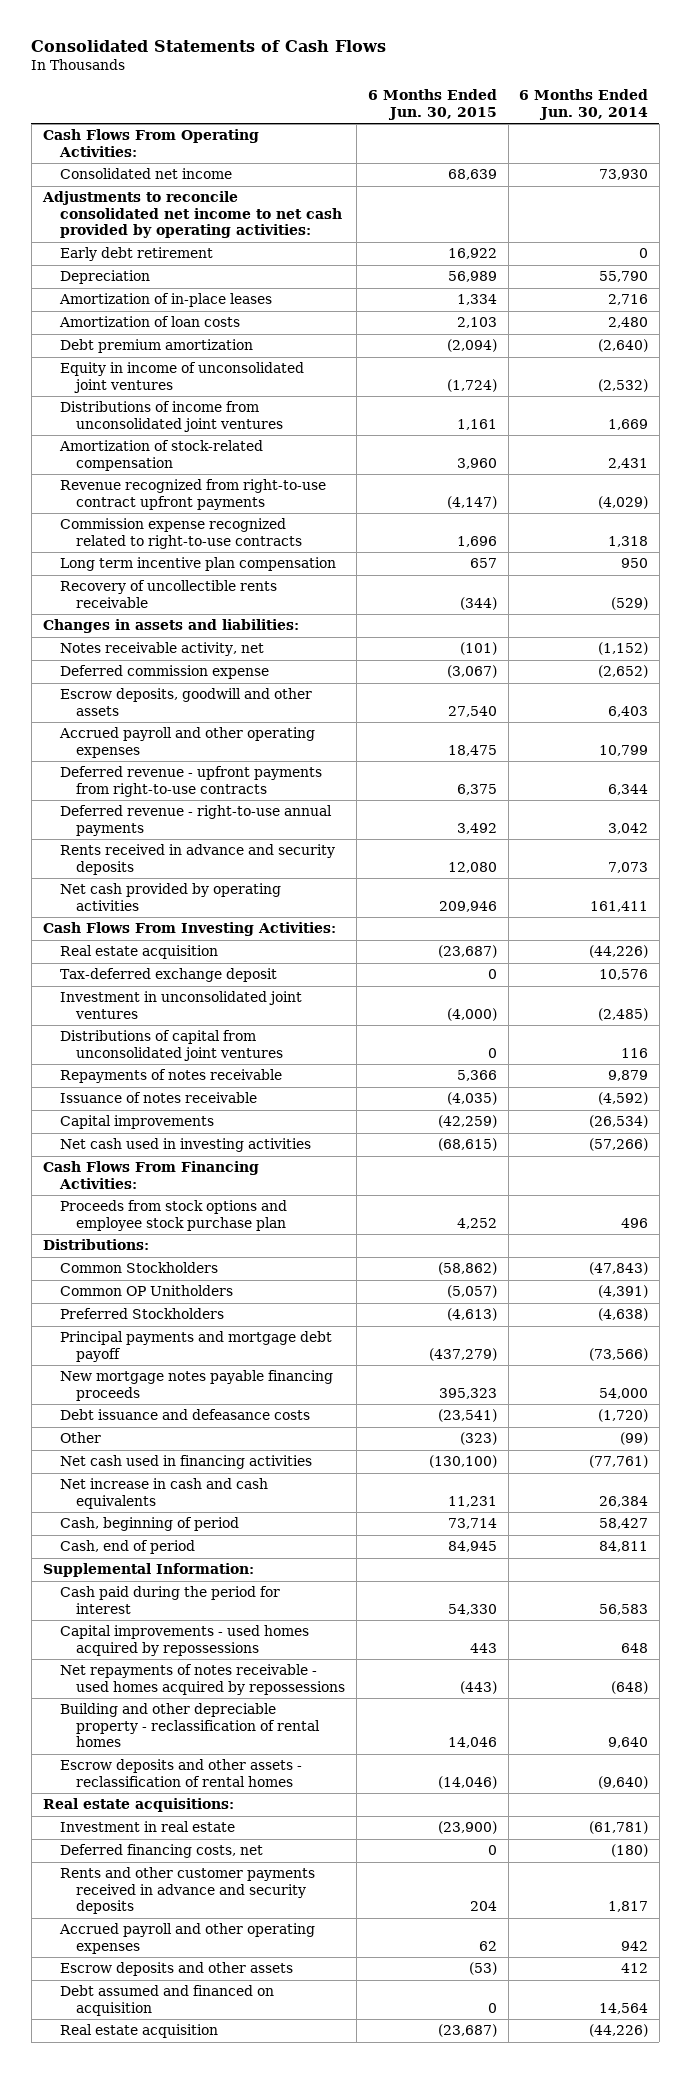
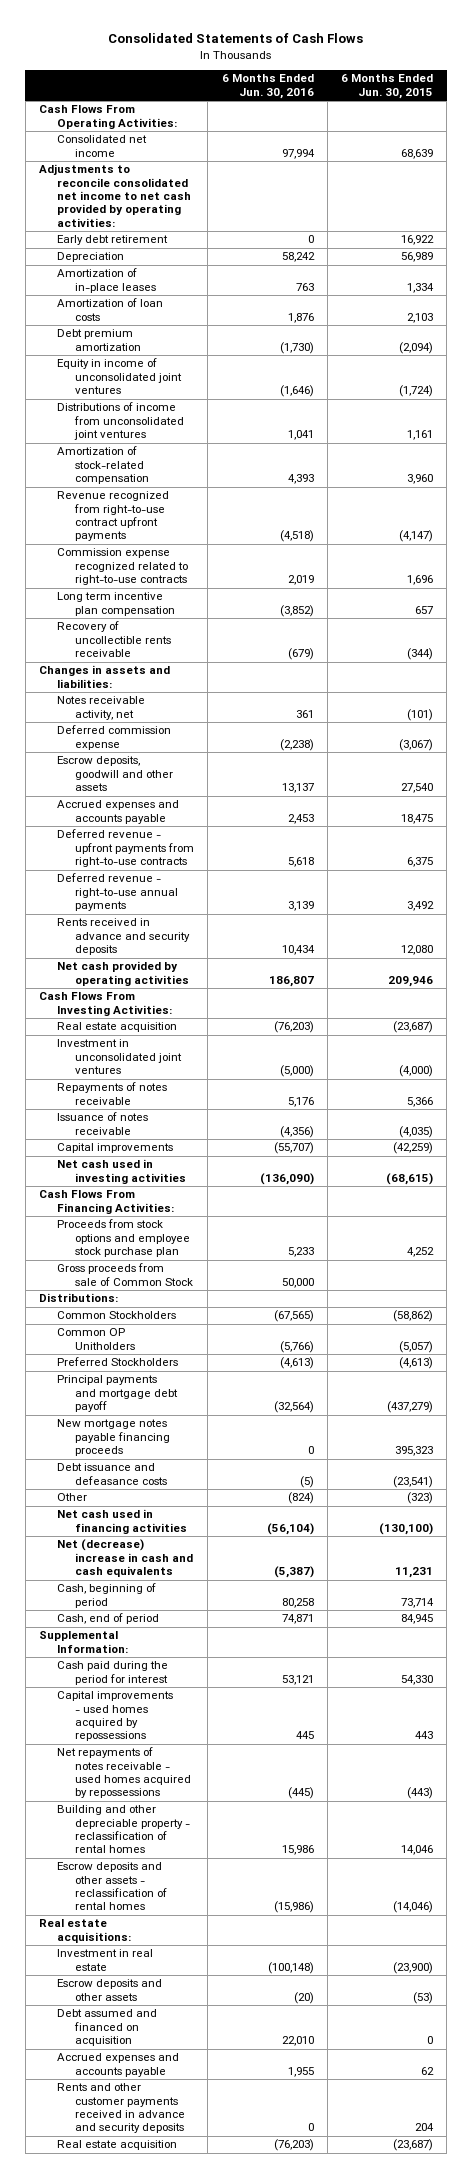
- | 6 Months Ended Jun. 30, 2015 | 6 Months Ended Jun. 30, 2014
+ | 6 Months Ended Jun. 30, 2016 | 6 Months Ended Jun. 30, 2015
- Accrued payroll and other operating expenses | 18,475 | 10,799
+ Accrued expenses and accounts payable | 2,453 | 18,475
- Tax-deferred exchange deposit | 0 | 10,576
- Distributions of capital from unconsolidated joint ventures | 0 | 116
+ Gross proceeds from sale of Common Stock | 50,000 |
- Net increase in cash and cash equivalents | 11,231 | 26,384
+ Net (decrease) increase in cash and cash equivalents | (5,387) | 11,231
- Deferred financing costs, net | 0 | (180)
- Accrued payroll and other operating expenses | 62 | 942
+ Accrued expenses and accounts payable | 1,955 | 62
moved down: Rents and other customer payments received in advance and security deposits | 0 | 204

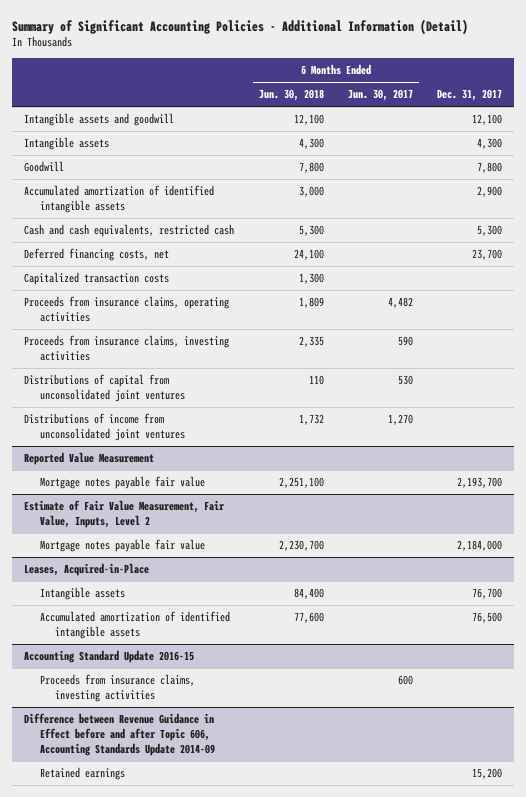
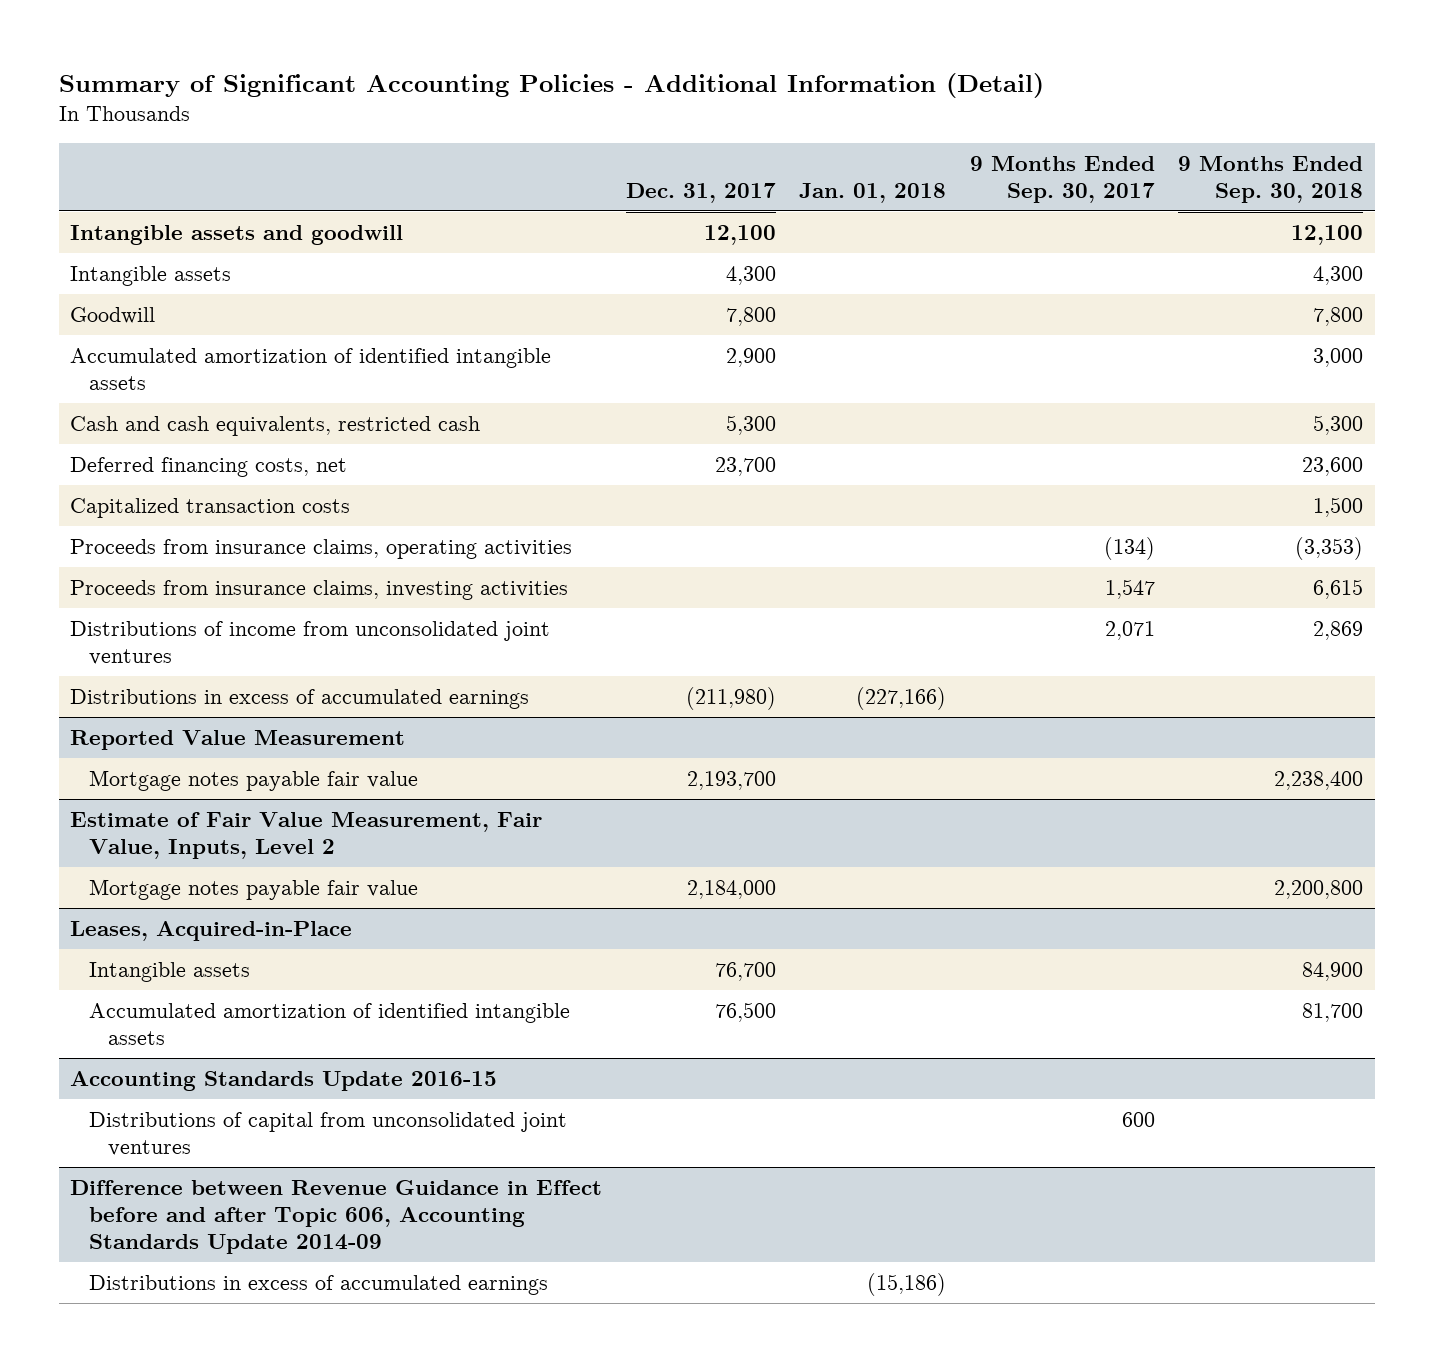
- | 6 Months Ended Jun. 30, 2018 | 6 Months Ended Jun. 30, 2017 | Dec. 31, 2017
+ | Dec. 31, 2017 | Jan. 01, 2018 | 9 Months Ended Sep. 30, 2017 | 9 Months Ended Sep. 30, 2018
- Distributions of capital from unconsolidated joint ventures | 110 | 530 |
+ Distributions in excess of accumulated earnings | (211,980) | (227,166) | |
- Accounting Standard Update 2016-15
- Proceeds from insurance claims, investing activities | | 600 |
+ Accounting Standards Update 2016-15
+ Distributions of capital from unconsolidated joint ventures | | | 600 |
@ Difference between Revenue Guidance in Effect before and after Topic 606, Accounting Standards Update 2014-09
- Retained earnings | | | 15,200
+ Distributions in excess of accumulated earnings | | (15,186) | |

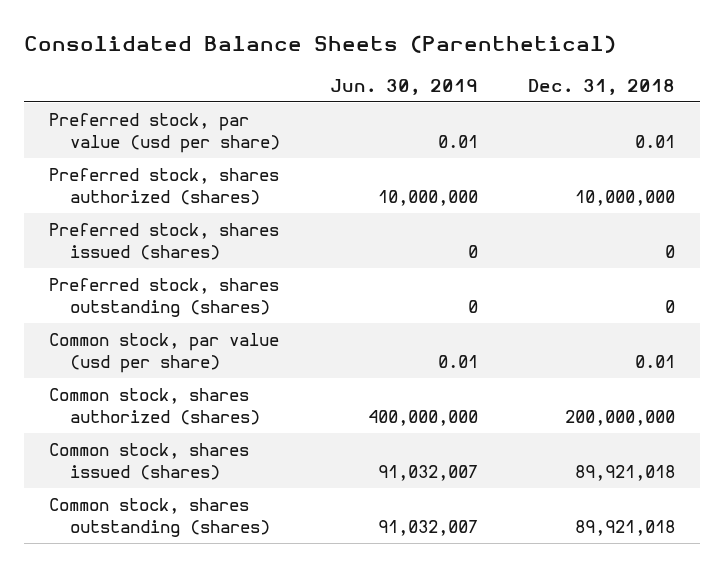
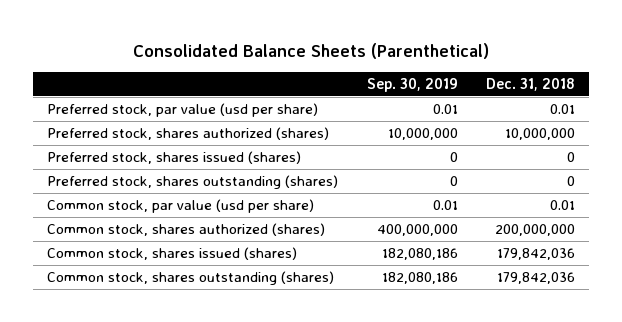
- | Jun. 30, 2019 | Dec. 31, 2018
+ | Sep. 30, 2019 | Dec. 31, 2018
- Common stock, shares issued (shares) | 91,032,007 | 89,921,018
- Common stock, shares outstanding (shares) | 91,032,007 | 89,921,018
+ Common stock, shares issued (shares) | 182,080,186 | 179,842,036
+ Common stock, shares outstanding (shares) | 182,080,186 | 179,842,036

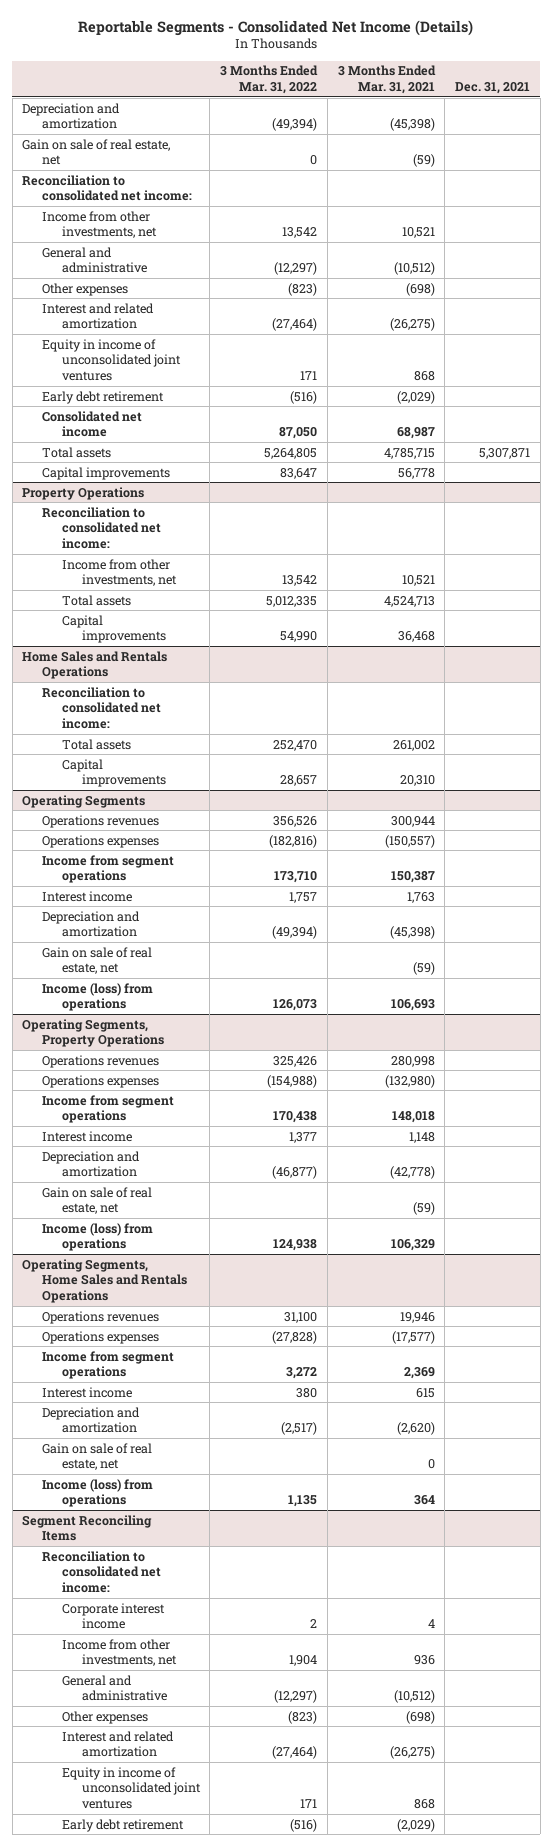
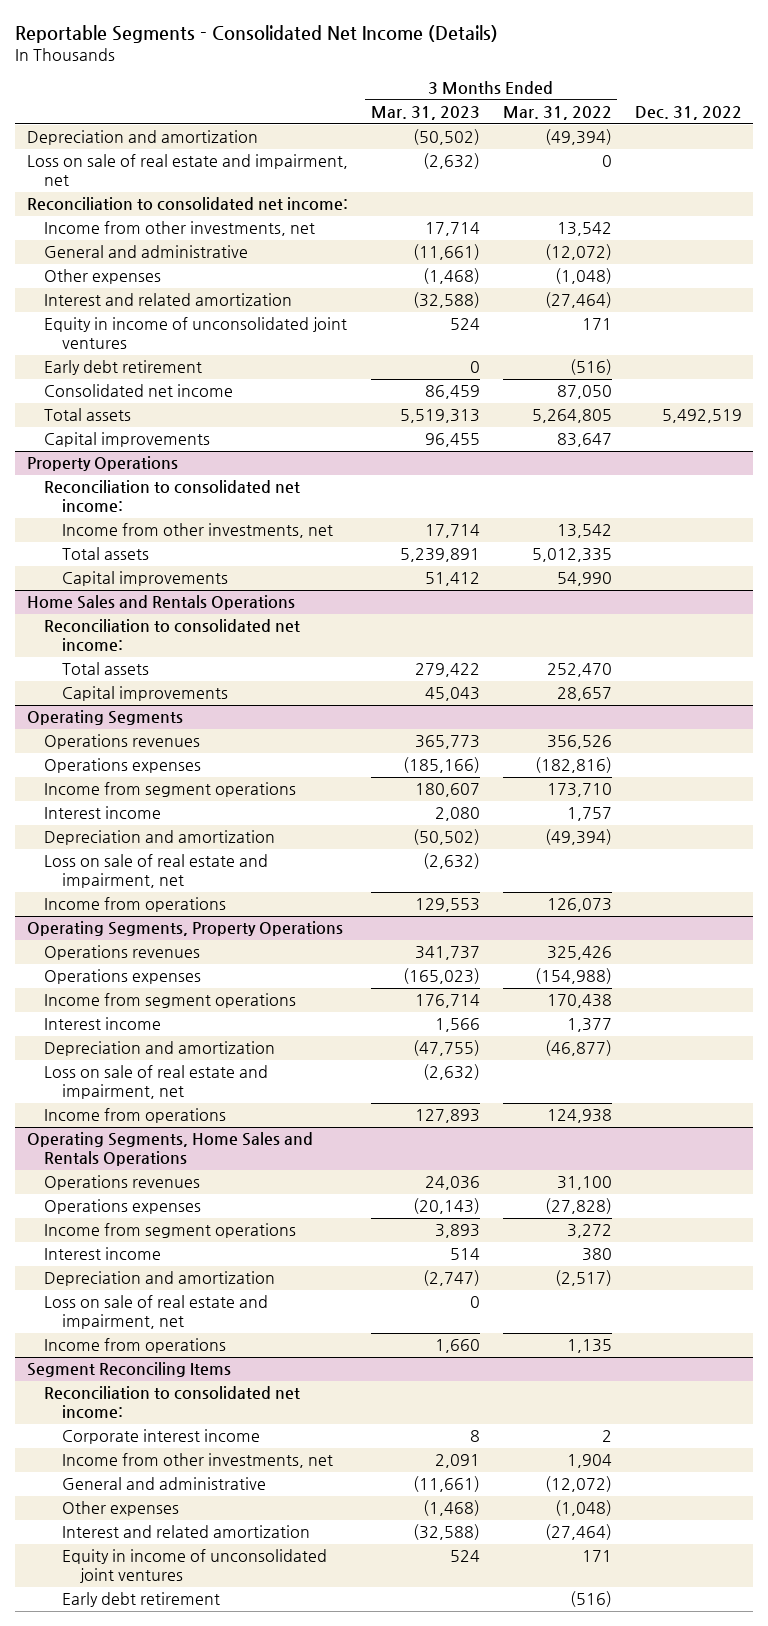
- | 3 Months Ended Mar. 31, 2022 | 3 Months Ended Mar. 31, 2021 | Dec. 31, 2021
+ | 3 Months Ended Mar. 31, 2023 | 3 Months Ended Mar. 31, 2022 | Dec. 31, 2022
- Gain on sale of real estate, net | 0 | (59) |
+ Loss on sale of real estate and impairment, net | (2,632) | 0 |
- General and administrative | (12,297) | (10,512) |
- Other expenses | (823) | (698) |
+ General and administrative | (11,661) | (12,072) |
+ Other expenses | (1,468) | (1,048) |
@ Operating Segments
- Gain on sale of real estate, net | | (59) |
- Income (loss) from operations | 126,073 | 106,693 |
+ Loss on sale of real estate and impairment, net | (2,632) | |
+ Income from operations | 129,553 | 126,073 |
@ Operating Segments, Property Operations
- Gain on sale of real estate, net | | (59) |
- Income (loss) from operations | 124,938 | 106,329 |
+ Loss on sale of real estate and impairment, net | (2,632) | |
+ Income from operations | 127,893 | 124,938 |
@ Operating Segments, Home Sales and Rentals Operations
- Gain on sale of real estate, net | | 0 |
- Income (loss) from operations | 1,135 | 364 |
+ Loss on sale of real estate and impairment, net | 0 | |
+ Income from operations | 1,660 | 1,135 |
@ Segment Reconciling Items
- General and administrative | (12,297) | (10,512) |
- Other expenses | (823) | (698) |
+ General and administrative | (11,661) | (12,072) |
+ Other expenses | (1,468) | (1,048) |

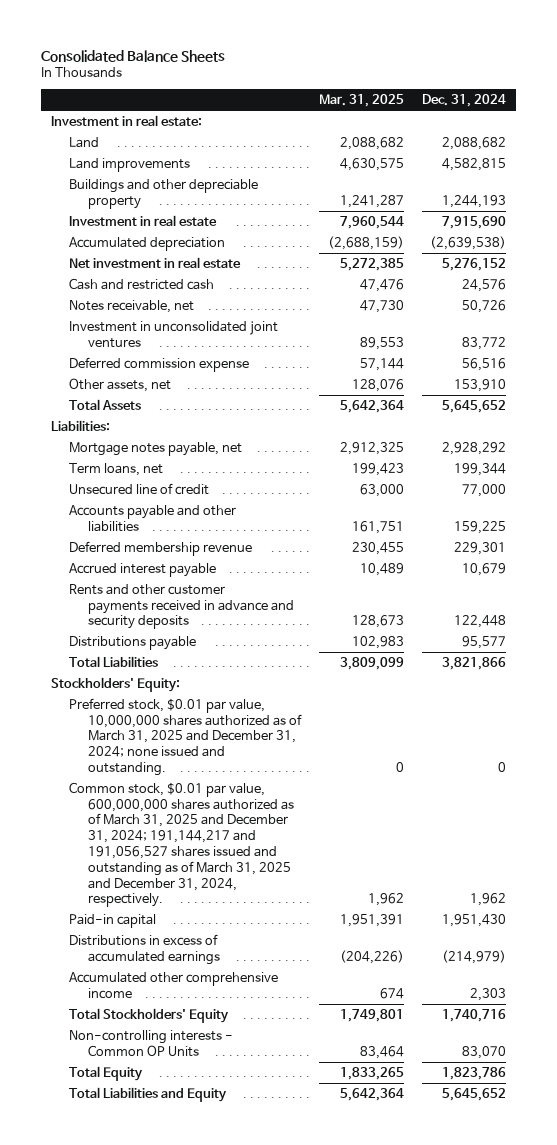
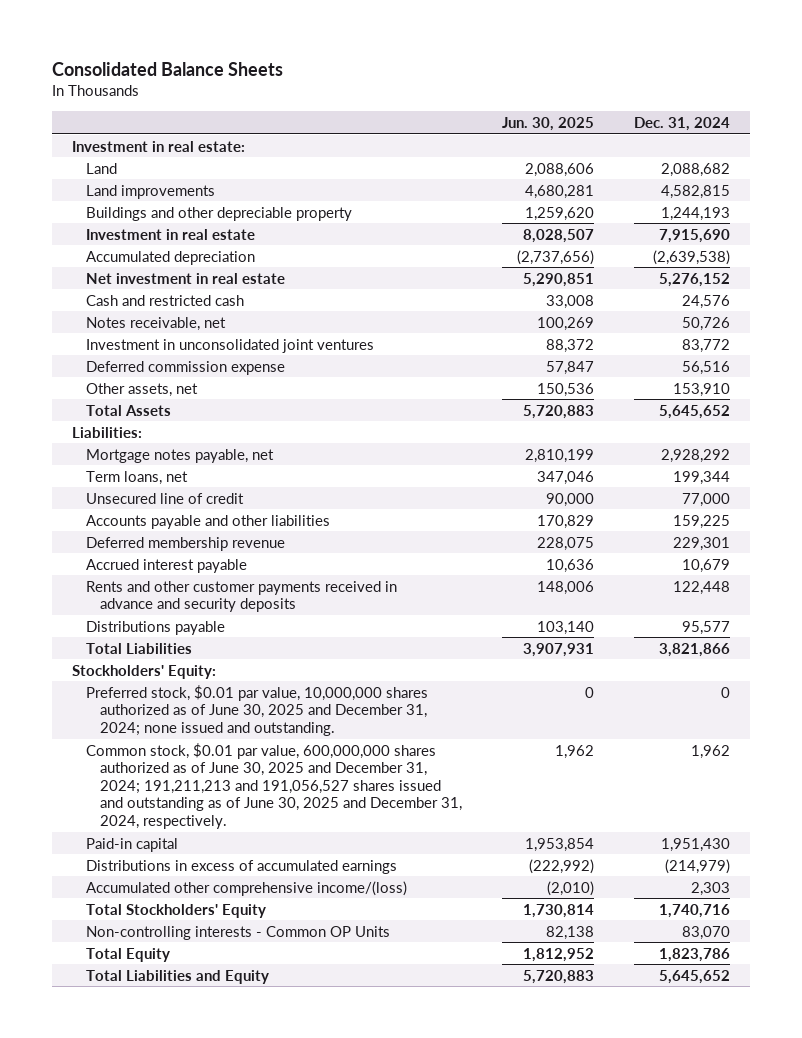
- | Mar. 31, 2025 | Dec. 31, 2024
+ | Jun. 30, 2025 | Dec. 31, 2024
- Preferred stock, $0.01 par value, 10,000,000 shares authorized as of March 31, 2025 and December 31, 2024; none issued and outstanding. | 0 | 0
- Common stock, $0.01 par value, 600,000,000 shares authorized as of March 31, 2025 and December 31, 2024; 191,144,217 and 191,056,527 shares issued and outstanding as of March 31, 2025 and December 31, 2024, respectively. | 1,962 | 1,962
+ Preferred stock, $0.01 par value, 10,000,000 shares authorized as of June 30, 2025 and December 31, 2024; none issued and outstanding. | 0 | 0
+ Common stock, $0.01 par value, 600,000,000 shares authorized as of June 30, 2025 and December 31, 2024; 191,211,213 and 191,056,527 shares issued and outstanding as of June 30, 2025 and December 31, 2024, respectively. | 1,962 | 1,962
- Accumulated other comprehensive income | 674 | 2,303
+ Accumulated other comprehensive income/(loss) | (2,010) | 2,303

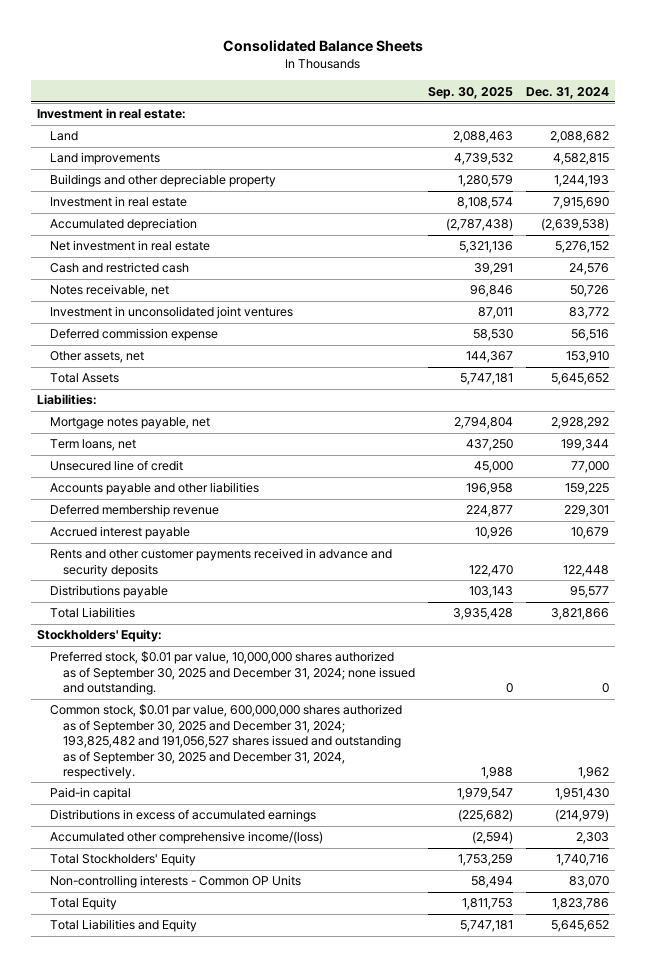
- | Jun. 30, 2025 | Dec. 31, 2024
+ | Sep. 30, 2025 | Dec. 31, 2024
- Preferred stock, $0.01 par value, 10,000,000 shares authorized as of June 30, 2025 and December 31, 2024; none issued and outstanding. | 0 | 0
- Common stock, $0.01 par value, 600,000,000 shares authorized as of June 30, 2025 and December 31, 2024; 191,211,213 and 191,056,527 shares issued and outstanding as of June 30, 2025 and December 31, 2024, respectively. | 1,962 | 1,962
+ Preferred stock, $0.01 par value, 10,000,000 shares authorized as of September 30, 2025 and December 31, 2024; none issued and outstanding. | 0 | 0
+ Common stock, $0.01 par value, 600,000,000 shares authorized as of September 30, 2025 and December 31, 2024; 193,825,482 and 191,056,527 shares issued and outstanding as of September 30, 2025 and December 31, 2024, respectively. | 1,988 | 1,962

